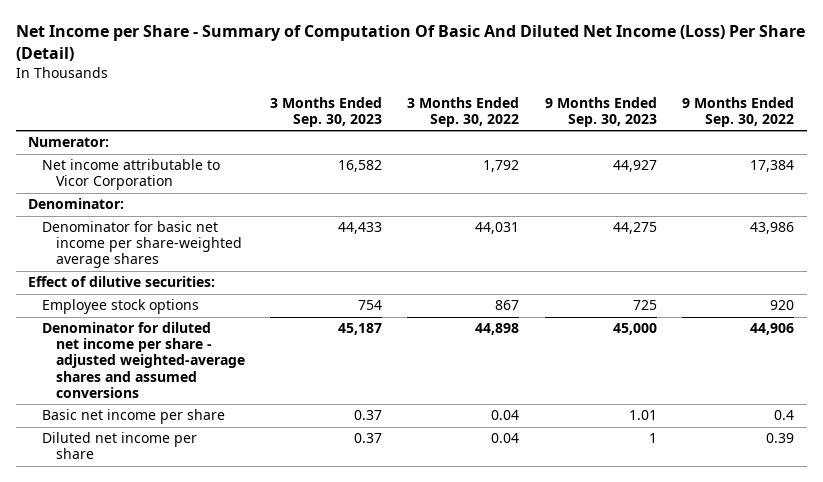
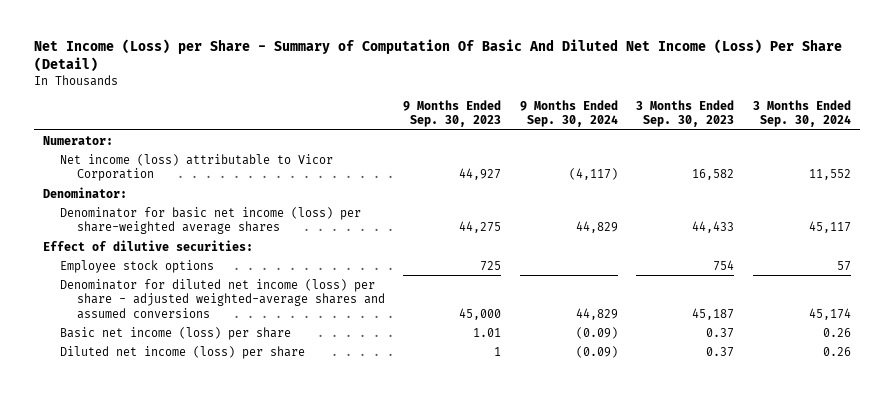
- Net Income per Share - Summary of Computation Of Basic And Diluted Net Income (Loss) Per Share (Detail)
+ Net Income (Loss) per Share - Summary of Computation Of Basic And Diluted Net Income (Loss) Per Share (Detail)
- | 3 Months Ended Sep. 30, 2023 | 3 Months Ended Sep. 30, 2022 | 9 Months Ended Sep. 30, 2023 | 9 Months Ended Sep. 30, 2022
+ | 9 Months Ended Sep. 30, 2023 | 9 Months Ended Sep. 30, 2024 | 3 Months Ended Sep. 30, 2023 | 3 Months Ended Sep. 30, 2024
- Net income attributable to Vicor Corporation | 16,582 | 1,792 | 44,927 | 17,384
+ Net income (loss) attributable to Vicor Corporation | 44,927 | (4,117) | 16,582 | 11,552
- Denominator for basic net income per share-weighted average shares | 44,433 | 44,031 | 44,275 | 43,986
+ Denominator for basic net income (loss) per share-weighted average shares | 44,275 | 44,829 | 44,433 | 45,117
- Denominator for diluted net income per share - adjusted weighted-average shares and assumed conversions | 45,187 | 44,898 | 45,000 | 44,906
- Basic net income per share | 0.37 | 0.04 | 1.01 | 0.4
- Diluted net income per share | 0.37 | 0.04 | 1 | 0.39
+ Denominator for diluted net income (loss) per share - adjusted weighted-average shares and assumed conversions | 45,000 | 44,829 | 45,187 | 45,174
+ Basic net income (loss) per share | 1.01 | (0.09) | 0.37 | 0.26
+ Diluted net income (loss) per share | 1 | (0.09) | 0.37 | 0.26

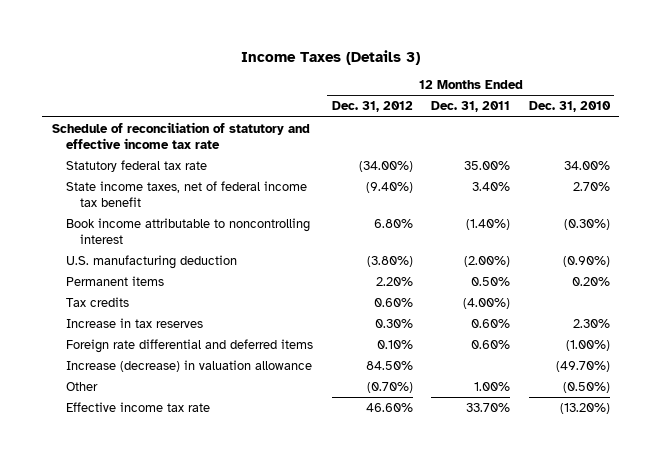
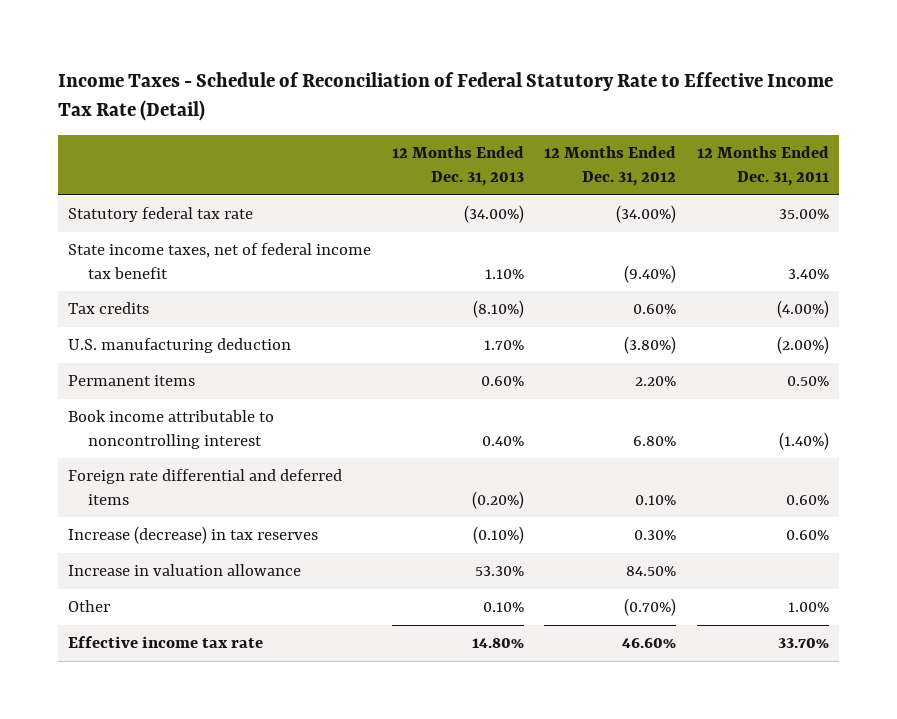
- Income Taxes (Details 3)
+ Income Taxes - Schedule of Reconciliation of Federal Statutory Rate to Effective Income Tax Rate (Detail)
- | 12 Months Ended Dec. 31, 2012 | 12 Months Ended Dec. 31, 2011 | 12 Months Ended Dec. 31, 2010
+ | 12 Months Ended Dec. 31, 2013 | 12 Months Ended Dec. 31, 2012 | 12 Months Ended Dec. 31, 2011
- Schedule of reconciliation of statutory and effective income tax rate
moved up: Tax credits | (8.10%) | 0.60% | (4.00%)
- Increase in tax reserves | 0.30% | 0.60% | 2.30%
moved down: Book income attributable to noncontrolling interest | 0.40% | 6.80% | (1.40%)
- Increase (decrease) in valuation allowance | 84.50% | | (49.70%)
+ Increase (decrease) in tax reserves | (0.10%) | 0.30% | 0.60%
+ Increase in valuation allowance | 53.30% | 84.50% |

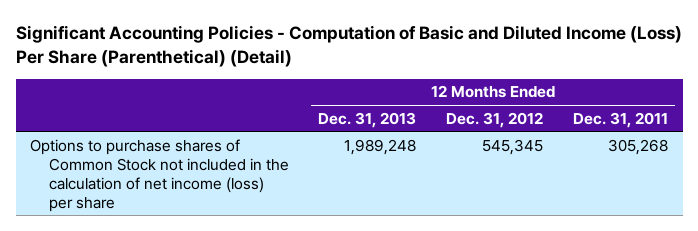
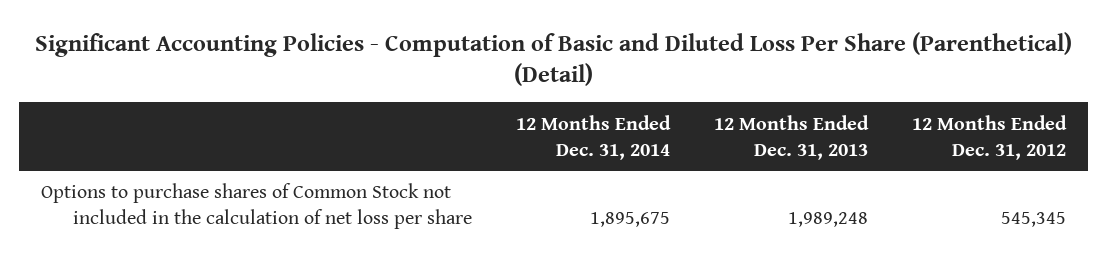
- Significant Accounting Policies - Computation of Basic and Diluted Income (Loss) Per Share (Parenthetical) (Detail)
+ Significant Accounting Policies - Computation of Basic and Diluted Loss Per Share (Parenthetical) (Detail)
- | 12 Months Ended Dec. 31, 2013 | 12 Months Ended Dec. 31, 2012 | 12 Months Ended Dec. 31, 2011
+ | 12 Months Ended Dec. 31, 2014 | 12 Months Ended Dec. 31, 2013 | 12 Months Ended Dec. 31, 2012
- Options to purchase shares of Common Stock not included in the calculation of net income (loss) per share | 1,989,248 | 545,345 | 305,268
+ Options to purchase shares of Common Stock not included in the calculation of net loss per share | 1,895,675 | 1,989,248 | 545,345

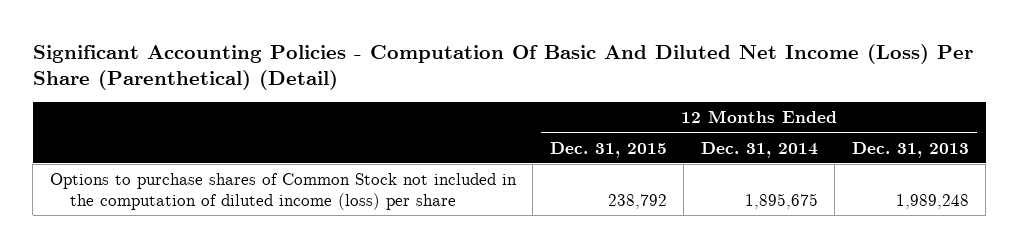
- Significant Accounting Policies - Computation of Basic and Diluted Loss Per Share (Parenthetical) (Detail)
+ Significant Accounting Policies - Computation Of Basic And Diluted Net Income (Loss) Per Share (Parenthetical) (Detail)
- | 12 Months Ended Dec. 31, 2014 | 12 Months Ended Dec. 31, 2013 | 12 Months Ended Dec. 31, 2012
+ | 12 Months Ended Dec. 31, 2015 | 12 Months Ended Dec. 31, 2014 | 12 Months Ended Dec. 31, 2013
- Options to purchase shares of Common Stock not included in the calculation of net loss per share | 1,895,675 | 1,989,248 | 545,345
+ Options to purchase shares of Common Stock not included in the computation of diluted income (loss) per share | 238,792 | 1,895,675 | 1,989,248

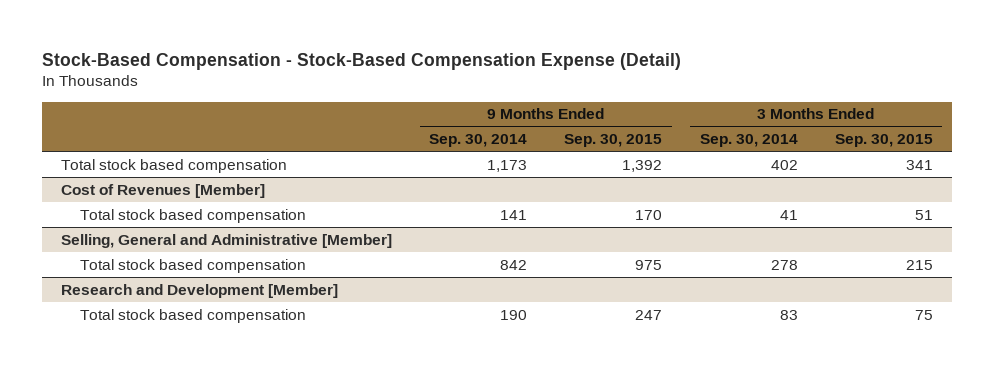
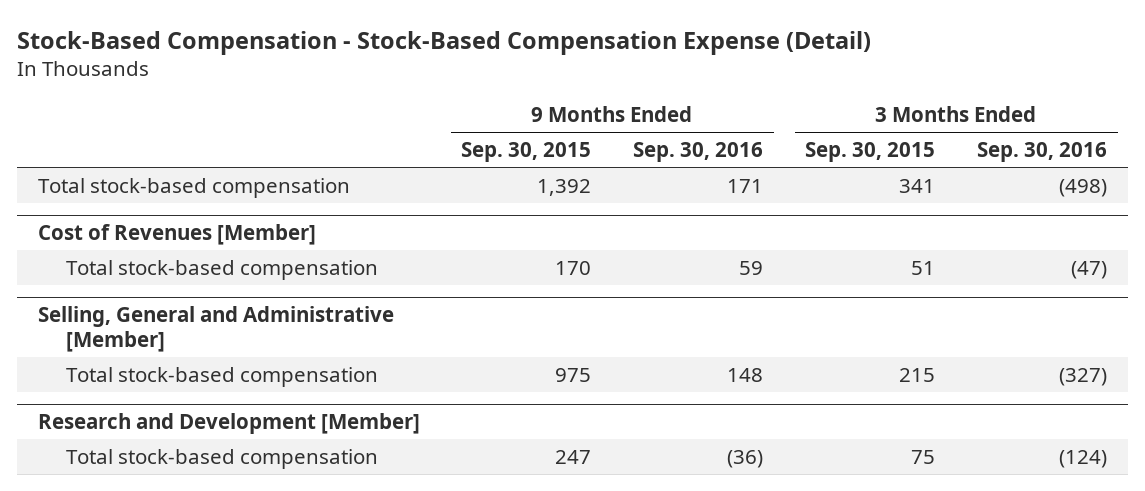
- | 9 Months Ended Sep. 30, 2014 | 9 Months Ended Sep. 30, 2015 | 3 Months Ended Sep. 30, 2014 | 3 Months Ended Sep. 30, 2015
+ | 9 Months Ended Sep. 30, 2015 | 9 Months Ended Sep. 30, 2016 | 3 Months Ended Sep. 30, 2015 | 3 Months Ended Sep. 30, 2016
- Total stock based compensation | 1,173 | 1,392 | 402 | 341
+ Total stock-based compensation | 1,392 | 171 | 341 | (498)
@ Cost of Revenues [Member]
- Total stock based compensation | 141 | 170 | 41 | 51
+ Total stock-based compensation | 170 | 59 | 51 | (47)
@ Selling, General and Administrative [Member]
- Total stock based compensation | 842 | 975 | 278 | 215
+ Total stock-based compensation | 975 | 148 | 215 | (327)
@ Research and Development [Member]
- Total stock based compensation | 190 | 247 | 83 | 75
+ Total stock-based compensation | 247 | (36) | 75 | (124)

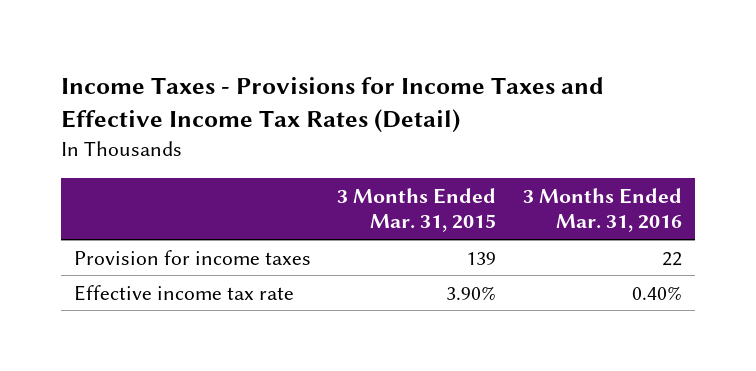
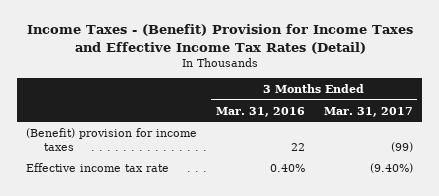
- Income Taxes - Provisions for Income Taxes and Effective Income Tax Rates (Detail)
+ Income Taxes - (Benefit) Provision for Income Taxes and Effective Income Tax Rates (Detail)
- | 3 Months Ended Mar. 31, 2015 | 3 Months Ended Mar. 31, 2016
+ | 3 Months Ended Mar. 31, 2016 | 3 Months Ended Mar. 31, 2017
- Provision for income taxes | 139 | 22
+ (Benefit) provision for income taxes | 22 | (99)

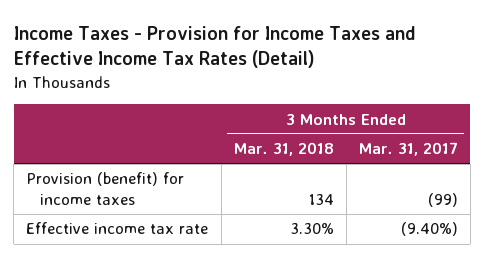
- Income Taxes - (Benefit) Provision for Income Taxes and Effective Income Tax Rates (Detail)
+ Income Taxes - Provision for Income Taxes and Effective Income Tax Rates (Detail)
- | 3 Months Ended Mar. 31, 2016 | 3 Months Ended Mar. 31, 2017
+ | 3 Months Ended Mar. 31, 2018 | 3 Months Ended Mar. 31, 2017
- (Benefit) provision for income taxes | 22 | (99)
+ Provision (benefit) for income taxes | 134 | (99)

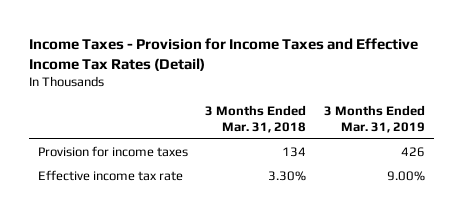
- | 3 Months Ended Mar. 31, 2018 | 3 Months Ended Mar. 31, 2017
+ | 3 Months Ended Mar. 31, 2018 | 3 Months Ended Mar. 31, 2019
- Provision (benefit) for income taxes | 134 | (99)
+ Provision for income taxes | 134 | 426

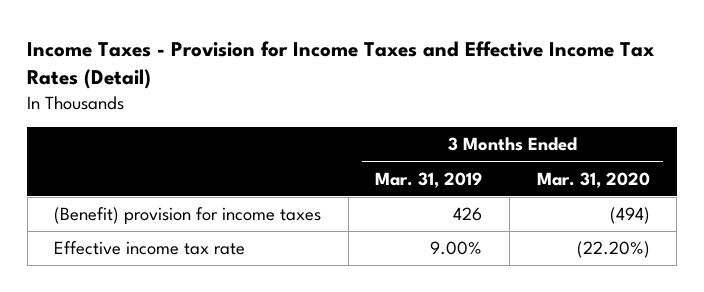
- | 3 Months Ended Mar. 31, 2018 | 3 Months Ended Mar. 31, 2019
+ | 3 Months Ended Mar. 31, 2019 | 3 Months Ended Mar. 31, 2020
- Provision for income taxes | 134 | 426
+ (Benefit) provision for income taxes | 426 | (494)

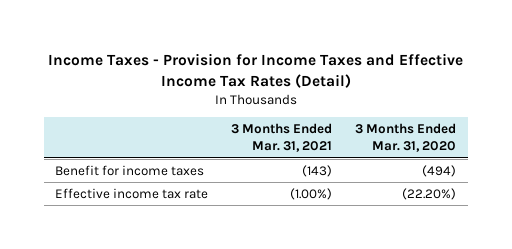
- | 3 Months Ended Mar. 31, 2019 | 3 Months Ended Mar. 31, 2020
+ | 3 Months Ended Mar. 31, 2021 | 3 Months Ended Mar. 31, 2020
- (Benefit) provision for income taxes | 426 | (494)
+ Benefit for income taxes | (143) | (494)

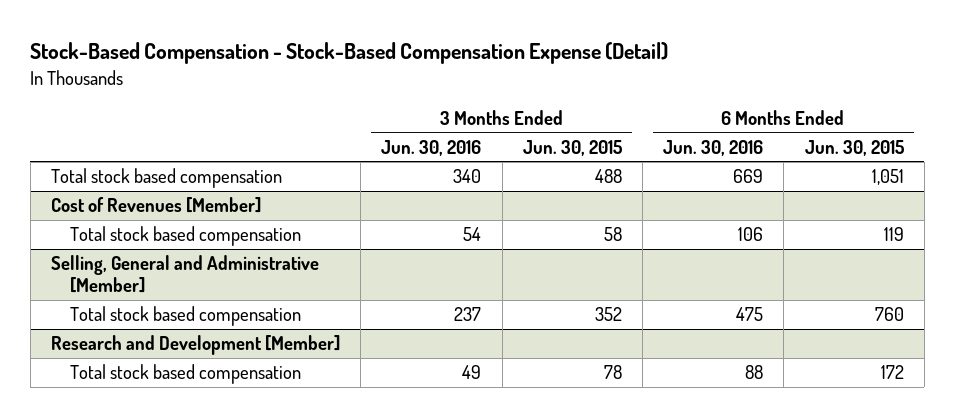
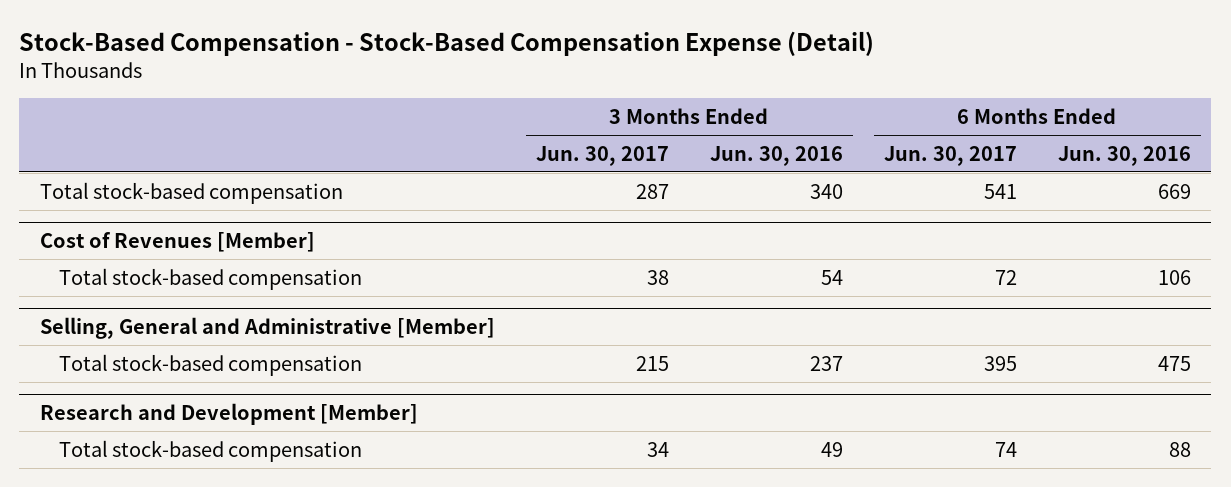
- | 3 Months Ended Jun. 30, 2016 | 3 Months Ended Jun. 30, 2015 | 6 Months Ended Jun. 30, 2016 | 6 Months Ended Jun. 30, 2015
+ | 3 Months Ended Jun. 30, 2017 | 3 Months Ended Jun. 30, 2016 | 6 Months Ended Jun. 30, 2017 | 6 Months Ended Jun. 30, 2016
- Total stock based compensation | 340 | 488 | 669 | 1,051
+ Total stock-based compensation | 287 | 340 | 541 | 669
@ Cost of Revenues [Member]
- Total stock based compensation | 54 | 58 | 106 | 119
+ Total stock-based compensation | 38 | 54 | 72 | 106
@ Selling, General and Administrative [Member]
- Total stock based compensation | 237 | 352 | 475 | 760
+ Total stock-based compensation | 215 | 237 | 395 | 475
@ Research and Development [Member]
- Total stock based compensation | 49 | 78 | 88 | 172
+ Total stock-based compensation | 34 | 49 | 74 | 88

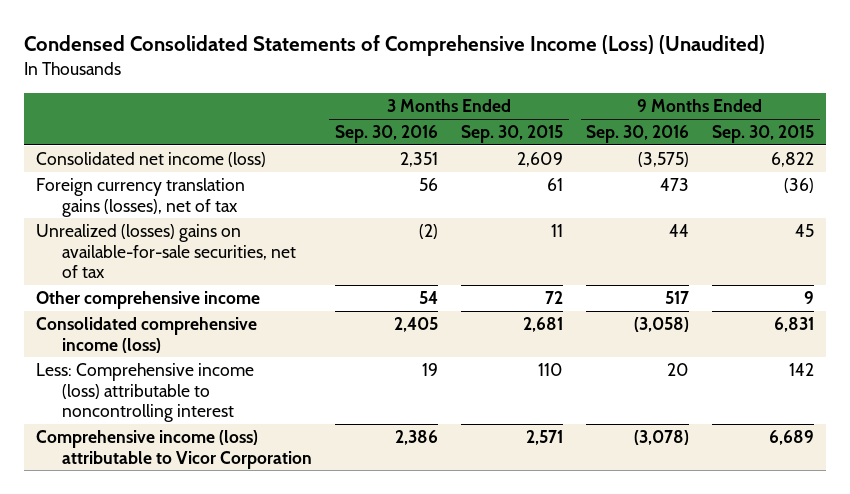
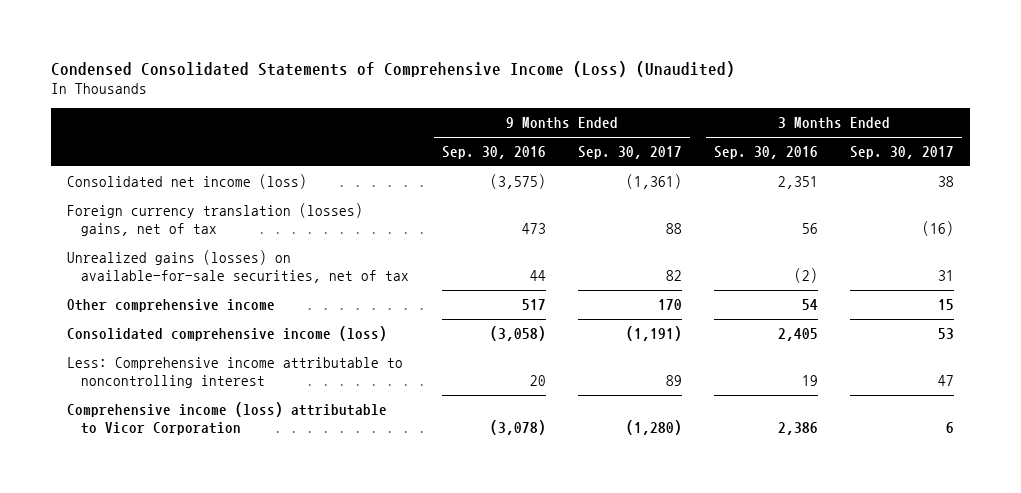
- | 3 Months Ended Sep. 30, 2016 | 3 Months Ended Sep. 30, 2015 | 9 Months Ended Sep. 30, 2016 | 9 Months Ended Sep. 30, 2015
+ | 9 Months Ended Sep. 30, 2016 | 9 Months Ended Sep. 30, 2017 | 3 Months Ended Sep. 30, 2016 | 3 Months Ended Sep. 30, 2017
- Foreign currency translation gains (losses), net of tax | 56 | 61 | 473 | (36)
- Unrealized (losses) gains on available-for-sale securities, net of tax | (2) | 11 | 44 | 45
+ Foreign currency translation (losses) gains, net of tax | 473 | 88 | 56 | (16)
+ Unrealized gains (losses) on available-for-sale securities, net of tax | 44 | 82 | (2) | 31
- Less: Comprehensive income (loss) attributable to noncontrolling interest | 19 | 110 | 20 | 142
+ Less: Comprehensive income attributable to noncontrolling interest | 20 | 89 | 19 | 47

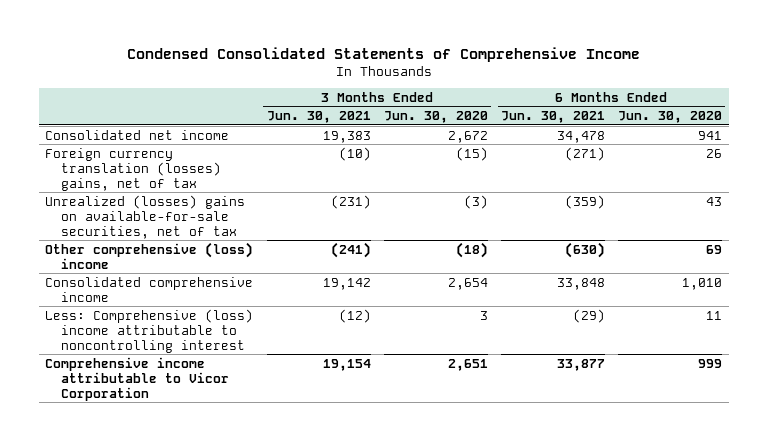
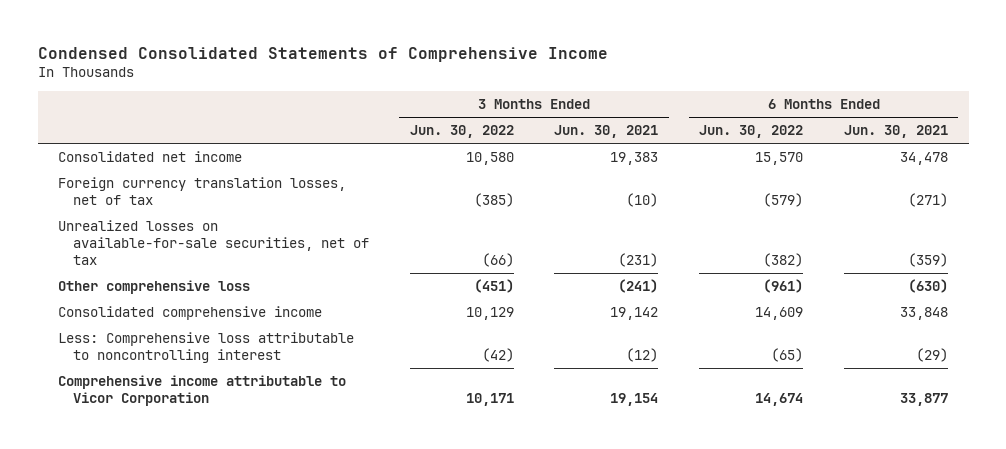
- | 3 Months Ended Jun. 30, 2021 | 3 Months Ended Jun. 30, 2020 | 6 Months Ended Jun. 30, 2021 | 6 Months Ended Jun. 30, 2020
+ | 3 Months Ended Jun. 30, 2022 | 3 Months Ended Jun. 30, 2021 | 6 Months Ended Jun. 30, 2022 | 6 Months Ended Jun. 30, 2021
- Foreign currency translation (losses) gains, net of tax | (10) | (15) | (271) | 26
- Unrealized (losses) gains on available-for-sale securities, net of tax | (231) | (3) | (359) | 43
- Other comprehensive (loss) income | (241) | (18) | (630) | 69
+ Foreign currency translation losses, net of tax | (385) | (10) | (579) | (271)
+ Unrealized losses on available-for-sale securities, net of tax | (66) | (231) | (382) | (359)
+ Other comprehensive loss | (451) | (241) | (961) | (630)
- Less: Comprehensive (loss) income attributable to noncontrolling interest | (12) | 3 | (29) | 11
+ Less: Comprehensive loss attributable to noncontrolling interest | (42) | (12) | (65) | (29)

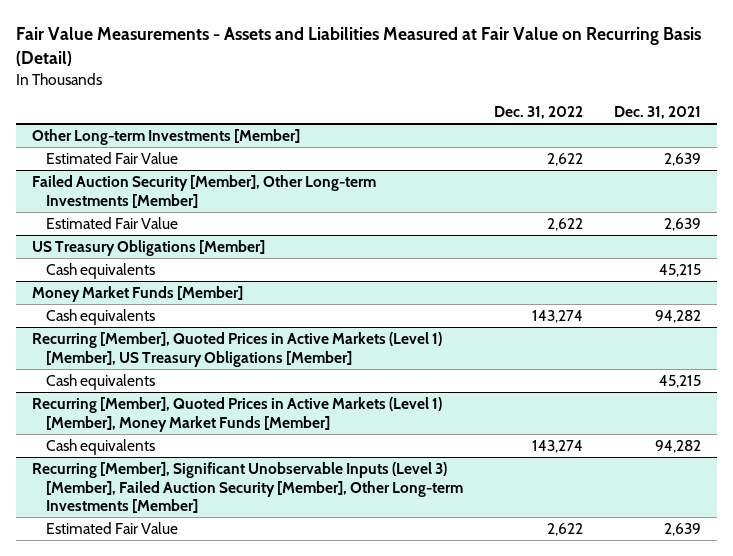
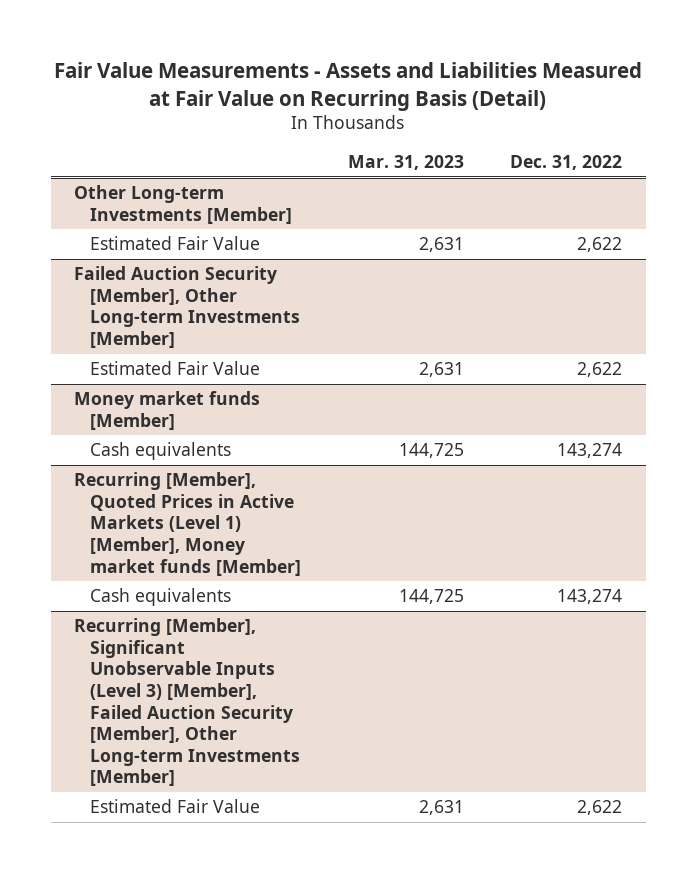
- | Dec. 31, 2022 | Dec. 31, 2021
+ | Mar. 31, 2023 | Dec. 31, 2022
- US Treasury Obligations [Member]
- Cash equivalents | | 45,215
- Money Market Funds [Member]
+ Money market funds [Member]
- Recurring [Member], Quoted Prices in Active Markets (Level 1) [Member], US Treasury Obligations [Member]
- Cash equivalents | | 45,215
- Recurring [Member], Quoted Prices in Active Markets (Level 1) [Member], Money Market Funds [Member]
+ Recurring [Member], Quoted Prices in Active Markets (Level 1) [Member], Money market funds [Member]

